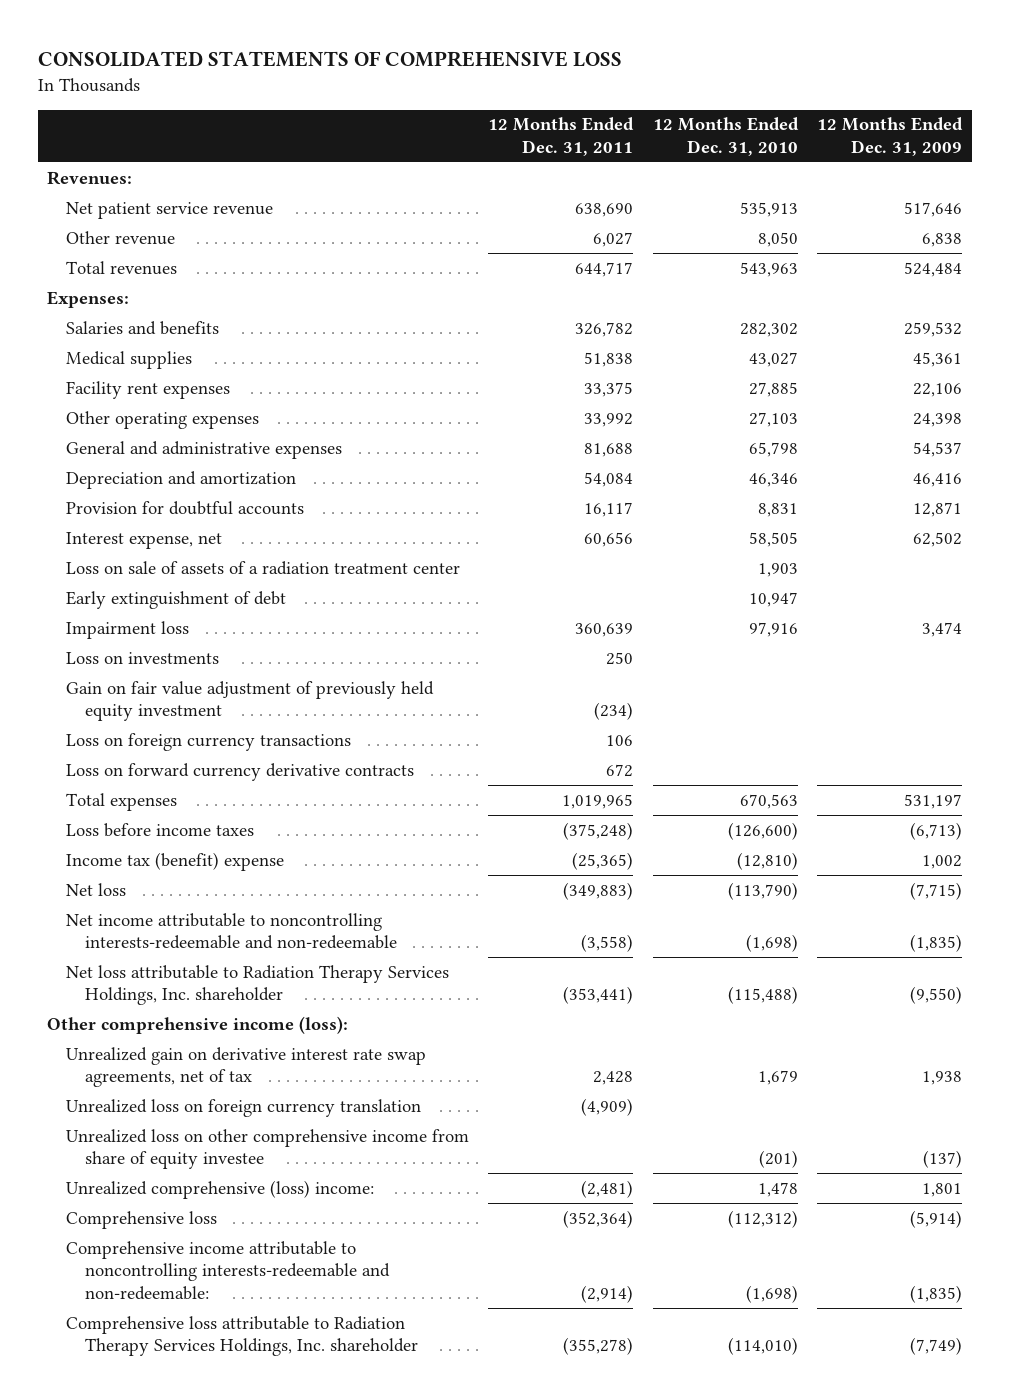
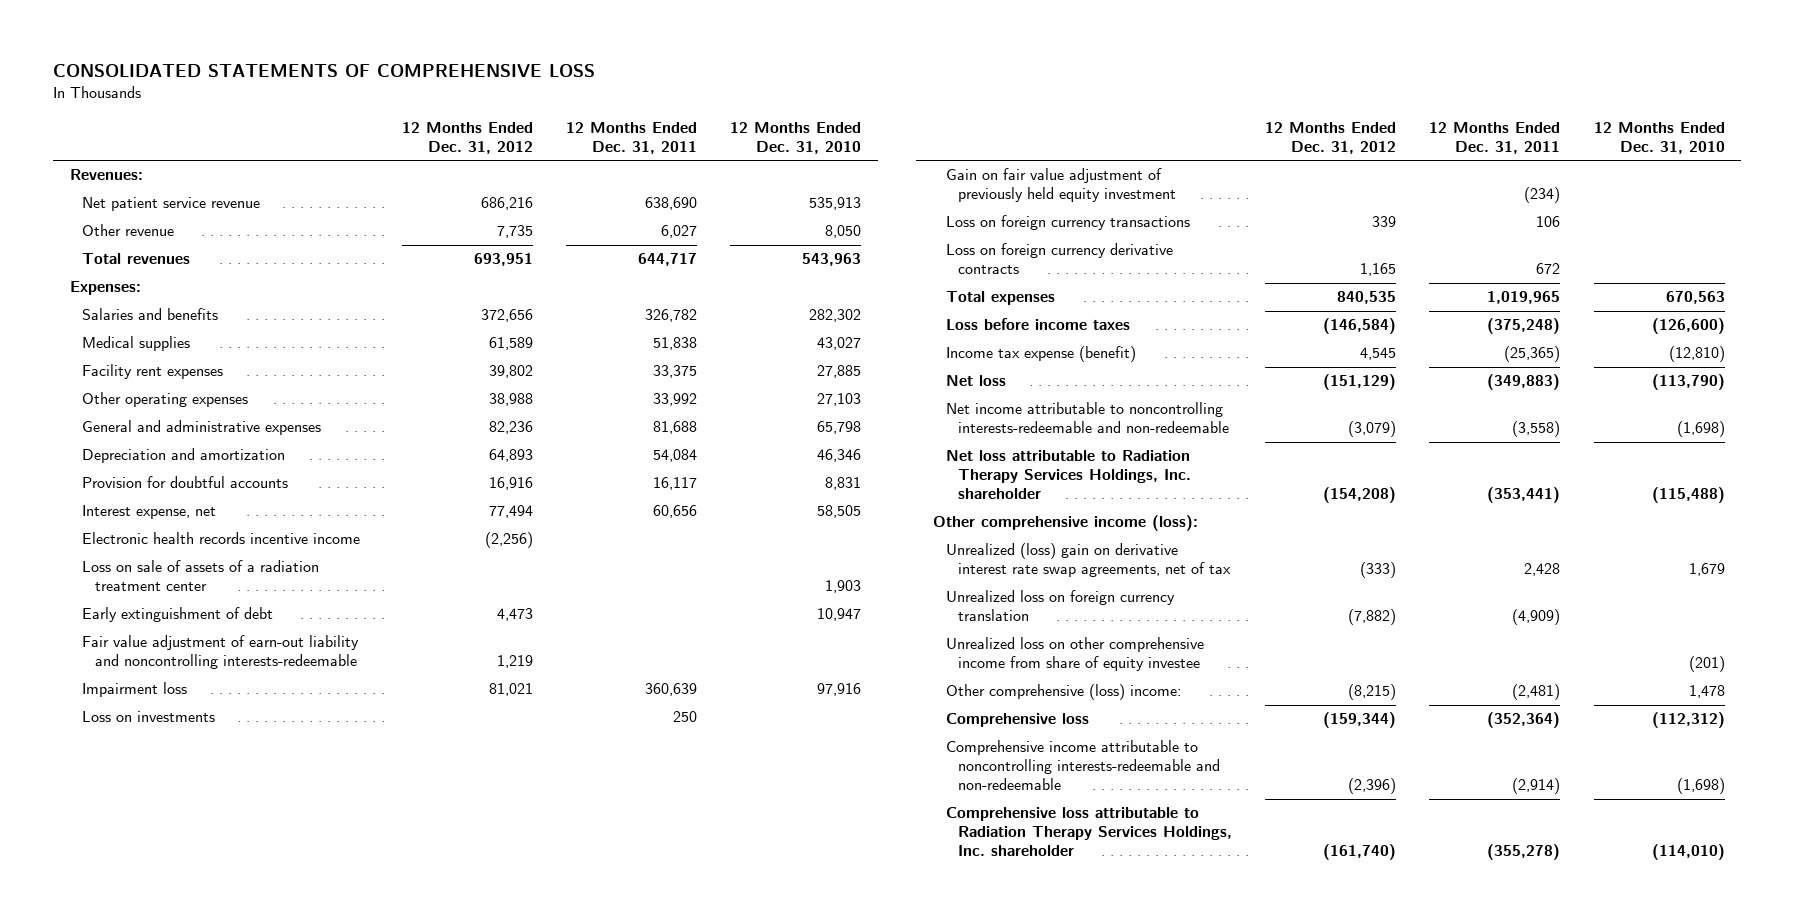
- | 12 Months Ended Dec. 31, 2011 | 12 Months Ended Dec. 31, 2010 | 12 Months Ended Dec. 31, 2009
+ | 12 Months Ended Dec. 31, 2012 | 12 Months Ended Dec. 31, 2011 | 12 Months Ended Dec. 31, 2010
+ Electronic health records incentive income | (2,256) | |
+ Fair value adjustment of earn-out liability and noncontrolling interests-redeemable | 1,219 | |
- Loss on forward currency derivative contracts | 672 | |
+ Loss on foreign currency derivative contracts | 1,165 | 672 |
- Income tax (benefit) expense | (25,365) | (12,810) | 1,002
+ Income tax expense (benefit) | 4,545 | (25,365) | (12,810)
- Unrealized gain on derivative interest rate swap agreements, net of tax | 2,428 | 1,679 | 1,938
+ Unrealized (loss) gain on derivative interest rate swap agreements, net of tax | (333) | 2,428 | 1,679
- Unrealized comprehensive (loss) income: | (2,481) | 1,478 | 1,801
+ Other comprehensive (loss) income: | (8,215) | (2,481) | 1,478
- Comprehensive income attributable to noncontrolling interests-redeemable and non-redeemable: | (2,914) | (1,698) | (1,835)
+ Comprehensive income attributable to noncontrolling interests-redeemable and non-redeemable | (2,396) | (2,914) | (1,698)

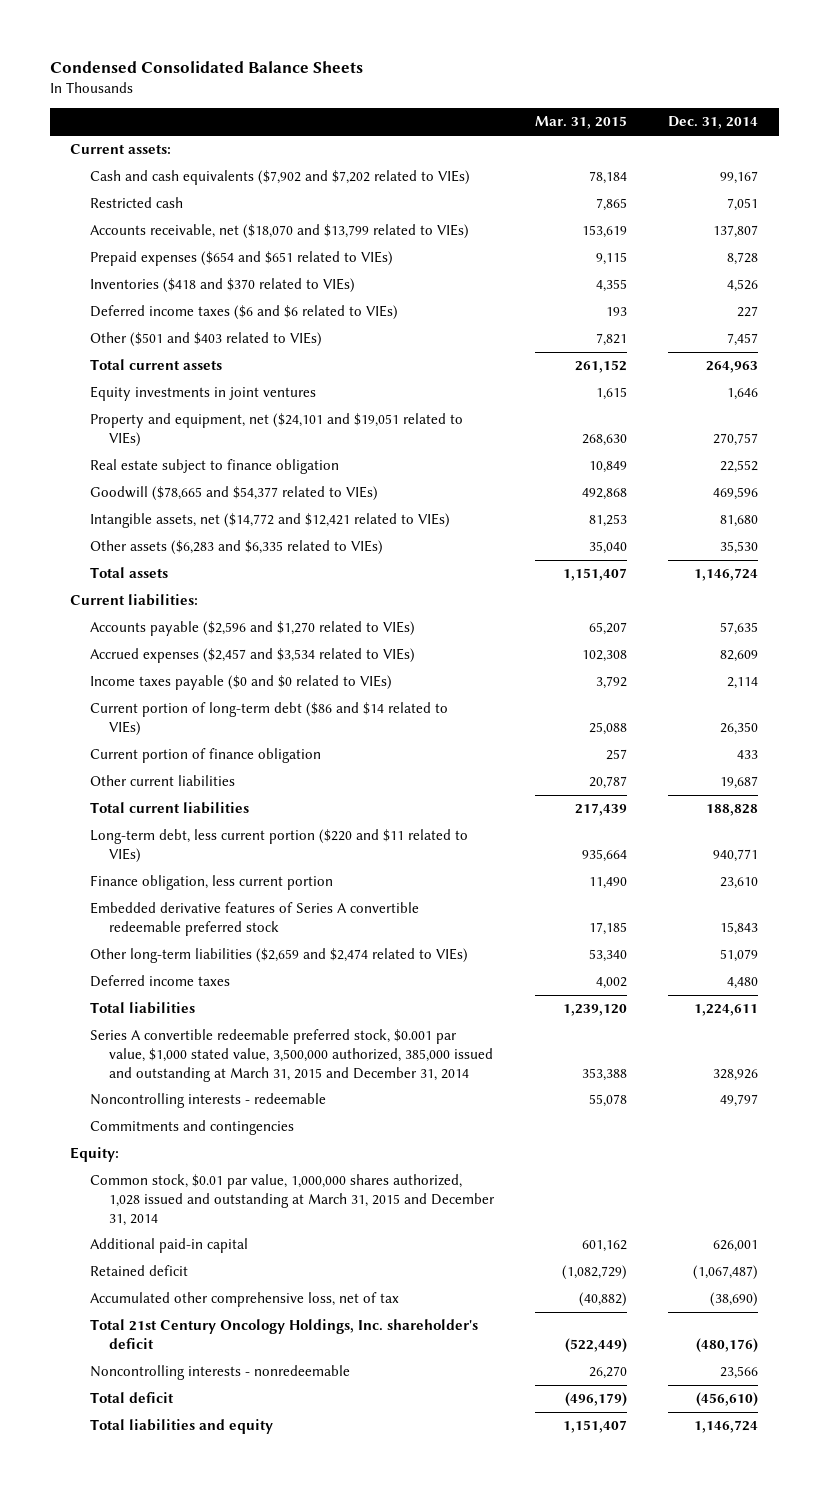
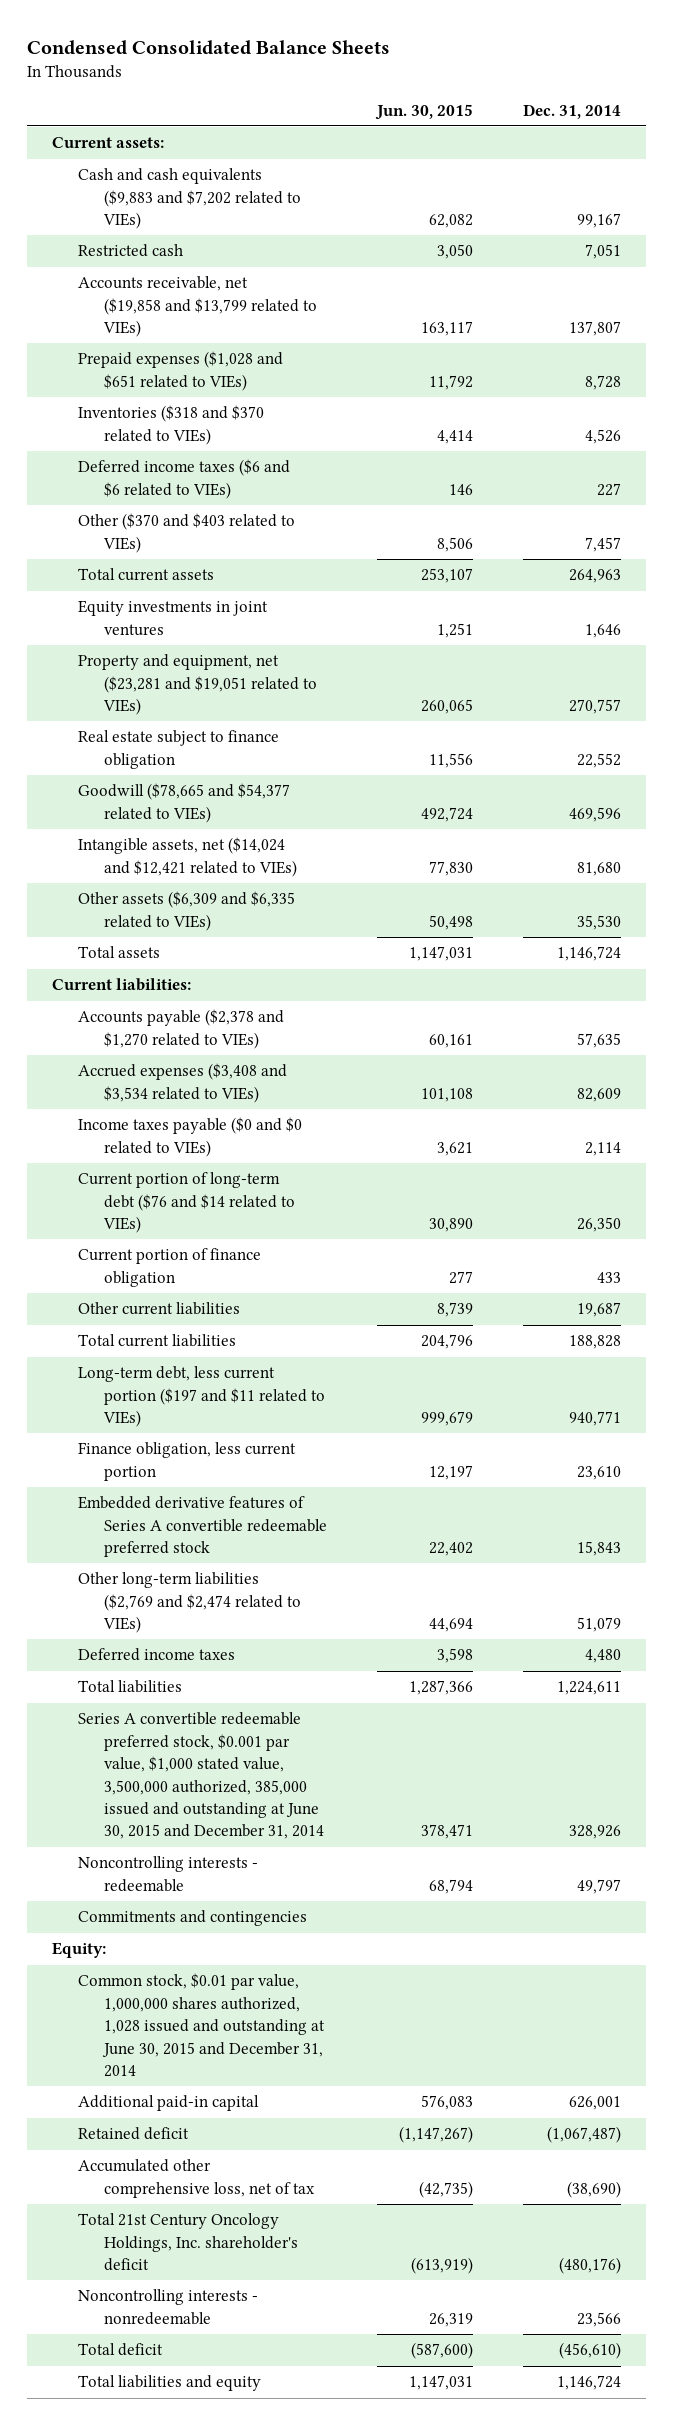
- | Mar. 31, 2015 | Dec. 31, 2014
+ | Jun. 30, 2015 | Dec. 31, 2014
- Cash and cash equivalents ($7,902 and $7,202 related to VIEs) | 78,184 | 99,167
+ Cash and cash equivalents ($9,883 and $7,202 related to VIEs) | 62,082 | 99,167
- Accounts receivable, net ($18,070 and $13,799 related to VIEs) | 153,619 | 137,807
- Prepaid expenses ($654 and $651 related to VIEs) | 9,115 | 8,728
- Inventories ($418 and $370 related to VIEs) | 4,355 | 4,526
+ Accounts receivable, net ($19,858 and $13,799 related to VIEs) | 163,117 | 137,807
+ Prepaid expenses ($1,028 and $651 related to VIEs) | 11,792 | 8,728
+ Inventories ($318 and $370 related to VIEs) | 4,414 | 4,526
- Other ($501 and $403 related to VIEs) | 7,821 | 7,457
+ Other ($370 and $403 related to VIEs) | 8,506 | 7,457
- Property and equipment, net ($24,101 and $19,051 related to VIEs) | 268,630 | 270,757
+ Property and equipment, net ($23,281 and $19,051 related to VIEs) | 260,065 | 270,757
- Intangible assets, net ($14,772 and $12,421 related to VIEs) | 81,253 | 81,680
- Other assets ($6,283 and $6,335 related to VIEs) | 35,040 | 35,530
+ Intangible assets, net ($14,024 and $12,421 related to VIEs) | 77,830 | 81,680
+ Other assets ($6,309 and $6,335 related to VIEs) | 50,498 | 35,530
- Accounts payable ($2,596 and $1,270 related to VIEs) | 65,207 | 57,635
- Accrued expenses ($2,457 and $3,534 related to VIEs) | 102,308 | 82,609
+ Accounts payable ($2,378 and $1,270 related to VIEs) | 60,161 | 57,635
+ Accrued expenses ($3,408 and $3,534 related to VIEs) | 101,108 | 82,609
- Current portion of long-term debt ($86 and $14 related to VIEs) | 25,088 | 26,350
+ Current portion of long-term debt ($76 and $14 related to VIEs) | 30,890 | 26,350
- Long-term debt, less current portion ($220 and $11 related to VIEs) | 935,664 | 940,771
+ Long-term debt, less current portion ($197 and $11 related to VIEs) | 999,679 | 940,771
- Other long-term liabilities ($2,659 and $2,474 related to VIEs) | 53,340 | 51,079
+ Other long-term liabilities ($2,769 and $2,474 related to VIEs) | 44,694 | 51,079
- Series A convertible redeemable preferred stock, $0.001 par value, $1,000 stated value, 3,500,000 authorized, 385,000 issued and outstanding at March 31, 2015 and December 31, 2014 | 353,388 | 328,926
+ Series A convertible redeemable preferred stock, $0.001 par value, $1,000 stated value, 3,500,000 authorized, 385,000 issued and outstanding at June 30, 2015 and December 31, 2014 | 378,471 | 328,926
- Common stock, $0.01 par value, 1,000,000 shares authorized, 1,028 issued and outstanding at March 31, 2015 and December 31, 2014
+ Common stock, $0.01 par value, 1,000,000 shares authorized, 1,028 issued and outstanding at June 30, 2015 and December 31, 2014

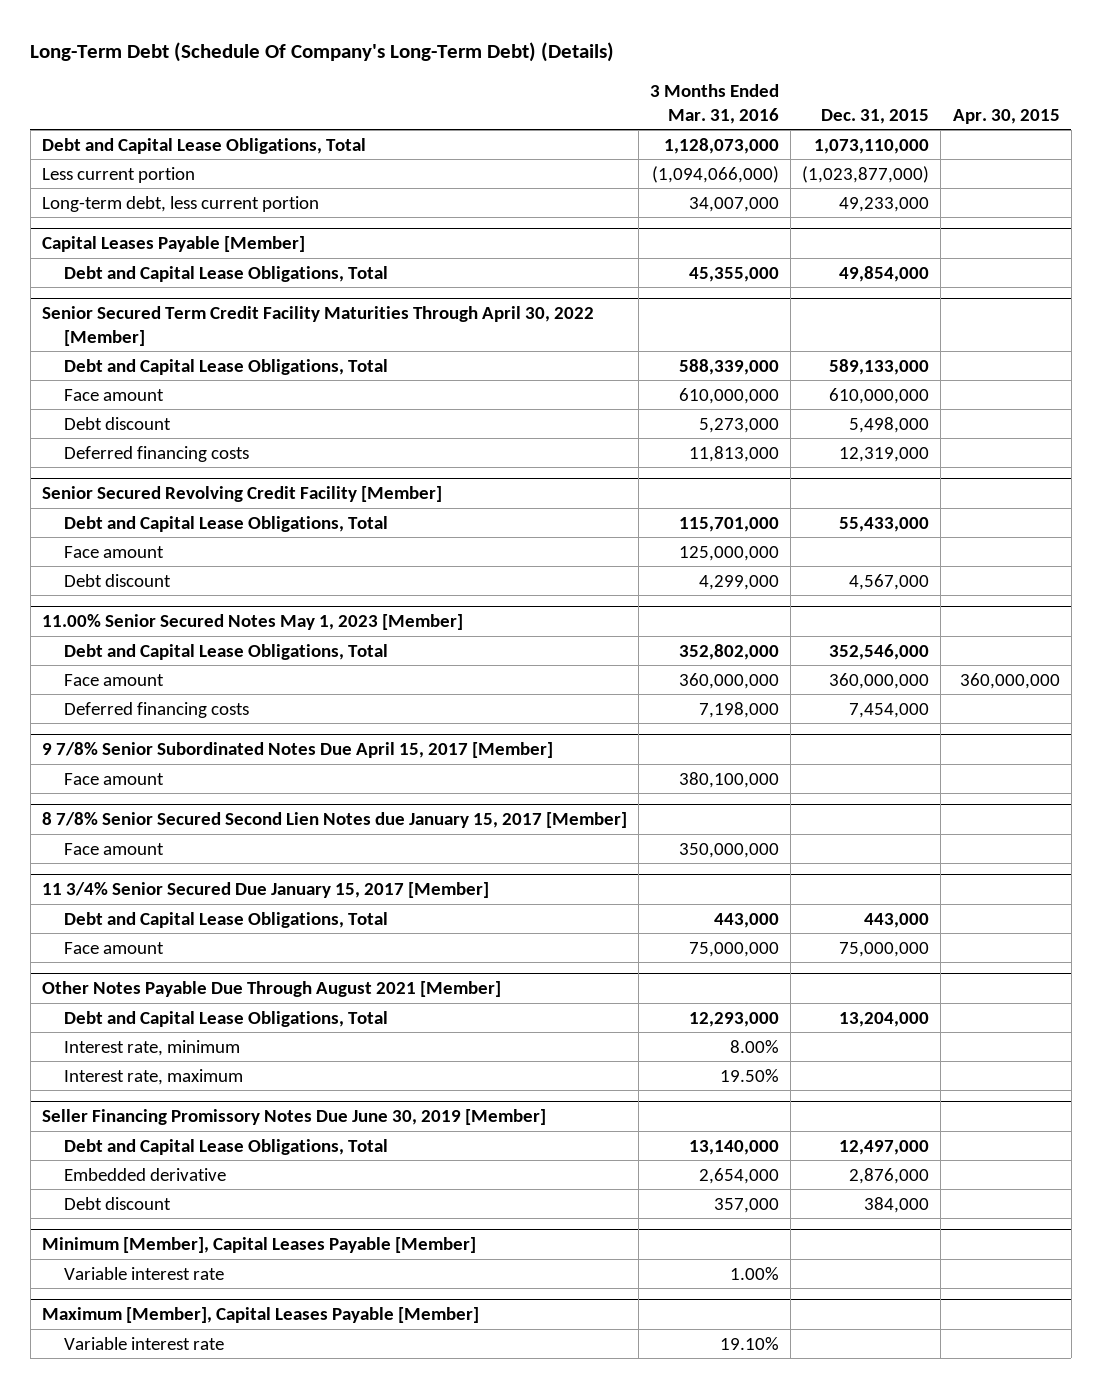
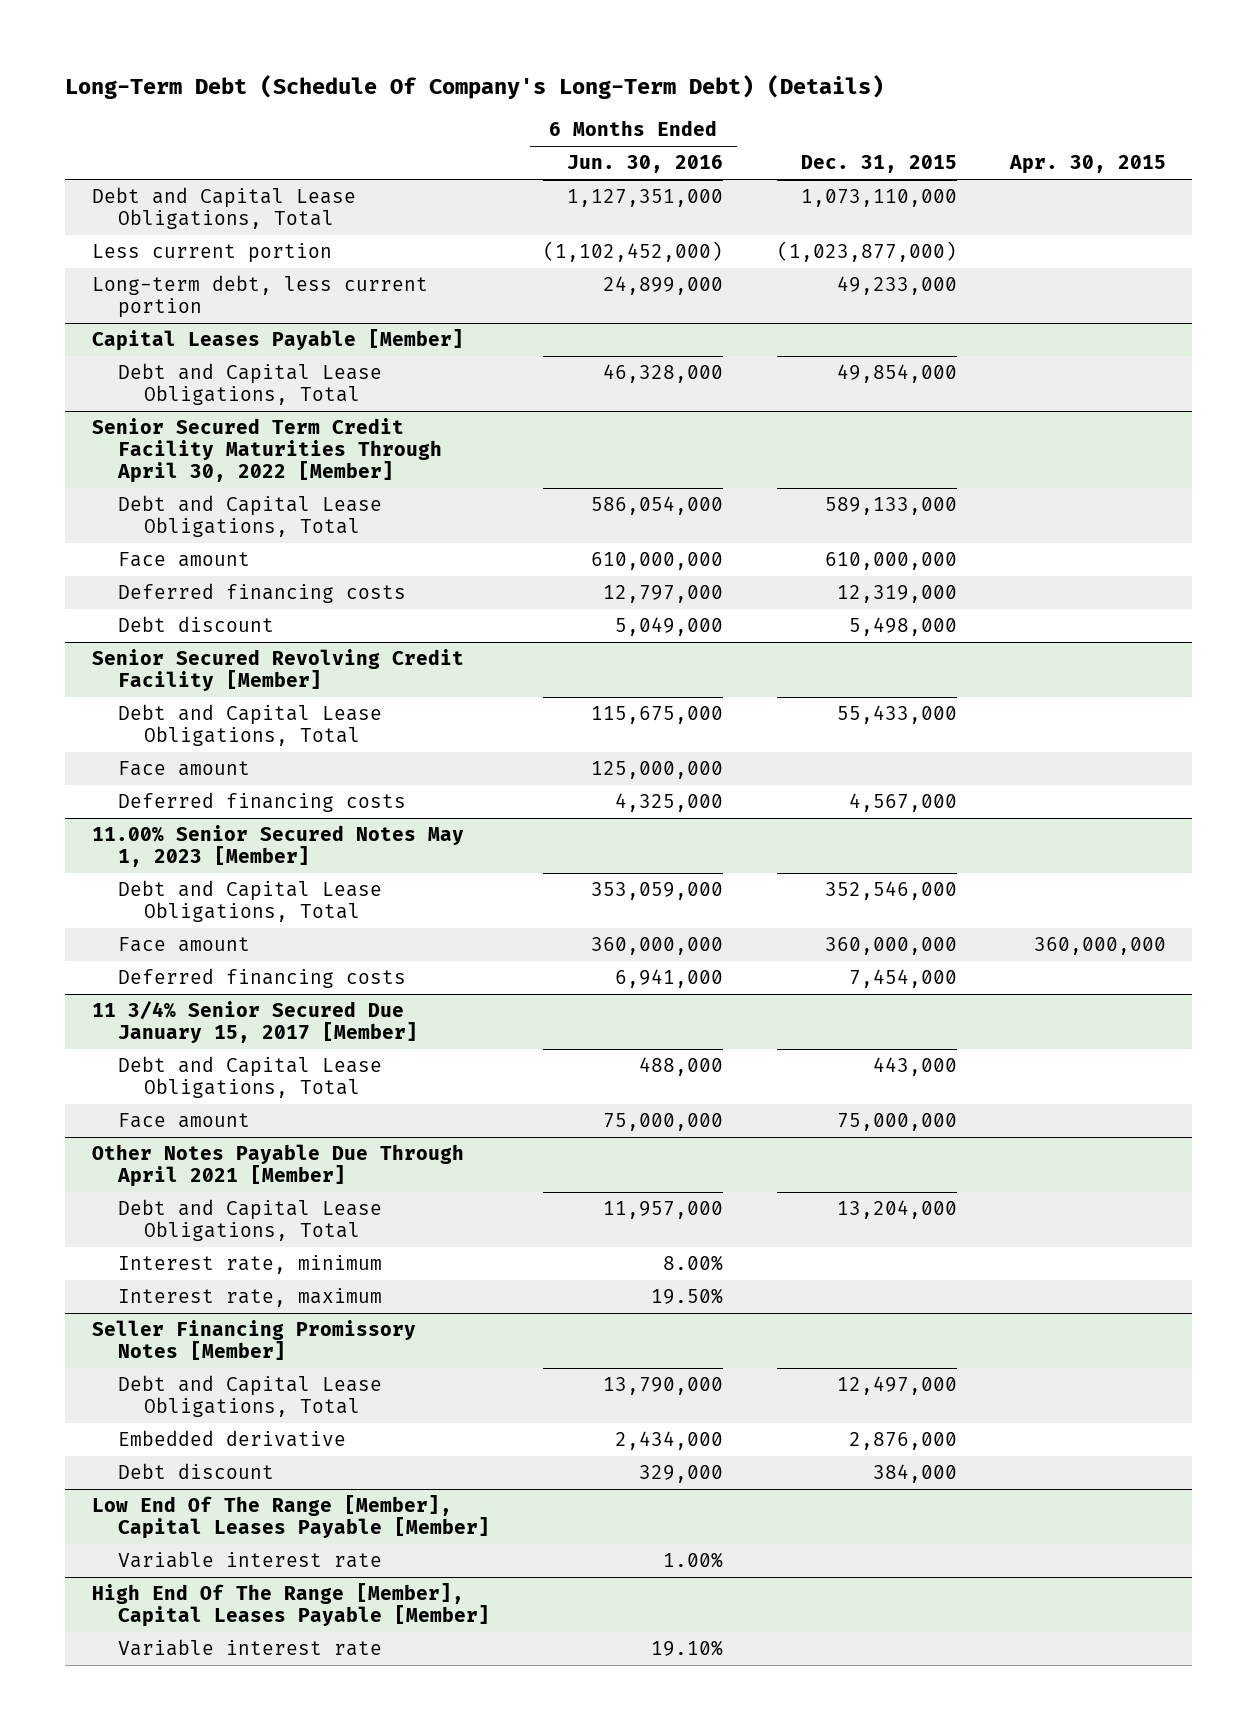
- | 3 Months Ended Mar. 31, 2016 | Dec. 31, 2015 | Apr. 30, 2015
+ | 6 Months Ended Jun. 30, 2016 | Dec. 31, 2015 | Apr. 30, 2015
@ Senior Secured Term Credit Facility Maturities Through April 30, 2022 [Member]
moved down: Debt discount | 5,049,000 | 5,498,000 |
@ Senior Secured Revolving Credit Facility [Member]
- Debt discount | 4,299,000 | 4,567,000 |
+ Deferred financing costs | 4,325,000 | 4,567,000 |
- 9 7/8% Senior Subordinated Notes Due April 15, 2017 [Member]
- Face amount | 380,100,000 | |
- 8 7/8% Senior Secured Second Lien Notes due January 15, 2017 [Member]
- Face amount | 350,000,000 | |
- Other Notes Payable Due Through August 2021 [Member]
+ Other Notes Payable Due Through April 2021 [Member]
- Seller Financing Promissory Notes Due June 30, 2019 [Member]
+ Seller Financing Promissory Notes [Member]
- Minimum [Member], Capital Leases Payable [Member]
+ Low End Of The Range [Member], Capital Leases Payable [Member]
- Maximum [Member], Capital Leases Payable [Member]
+ High End Of The Range [Member], Capital Leases Payable [Member]

